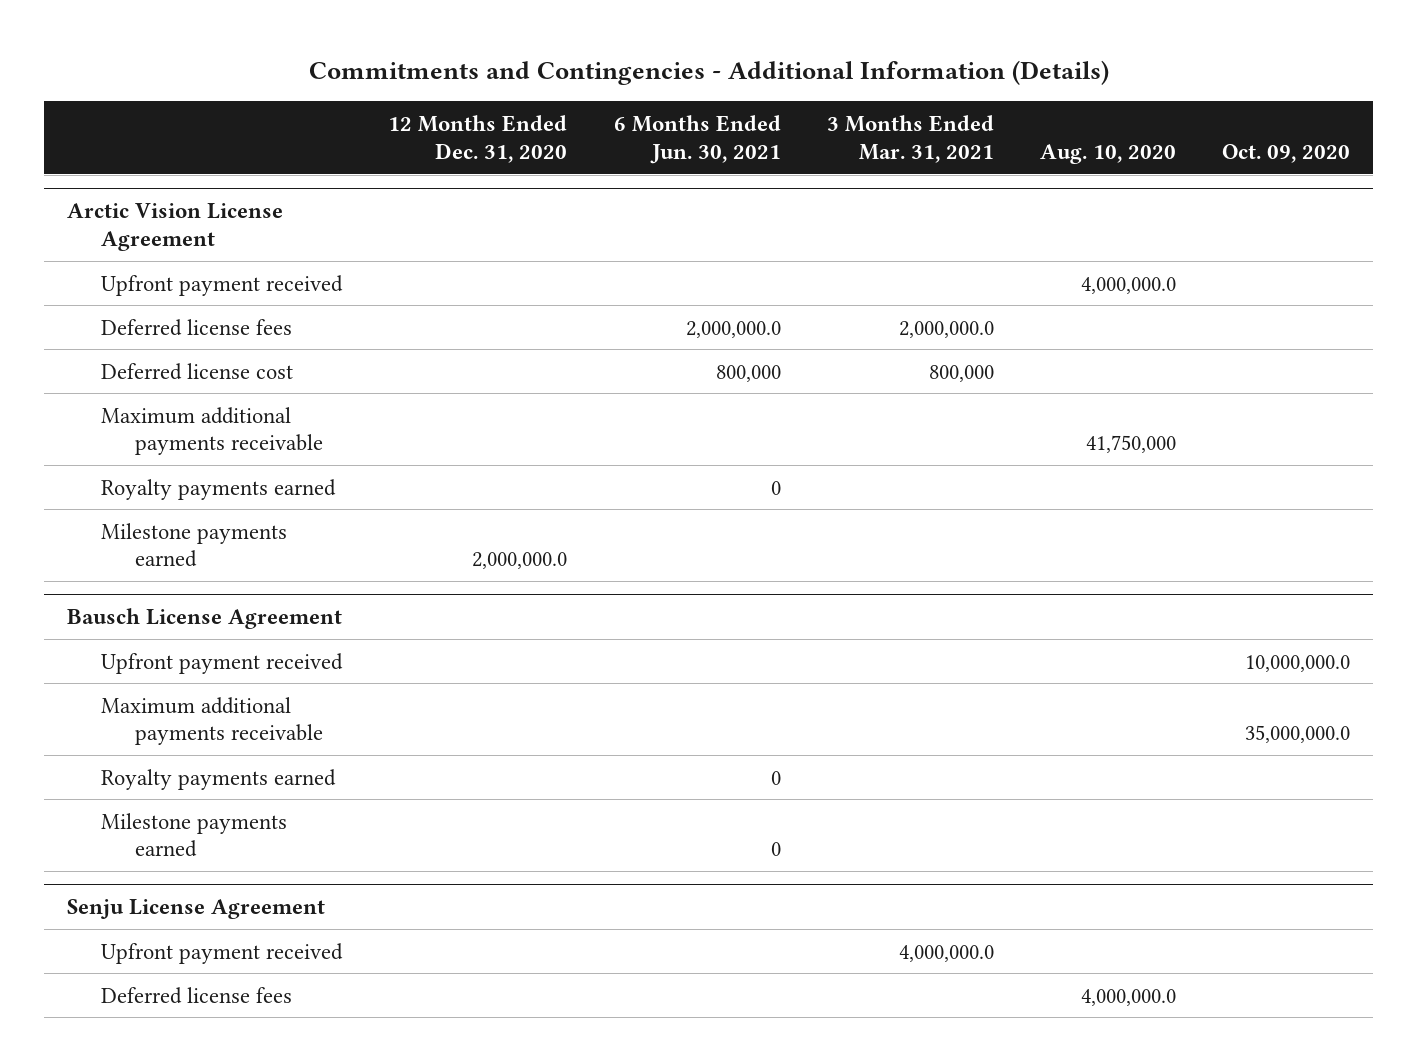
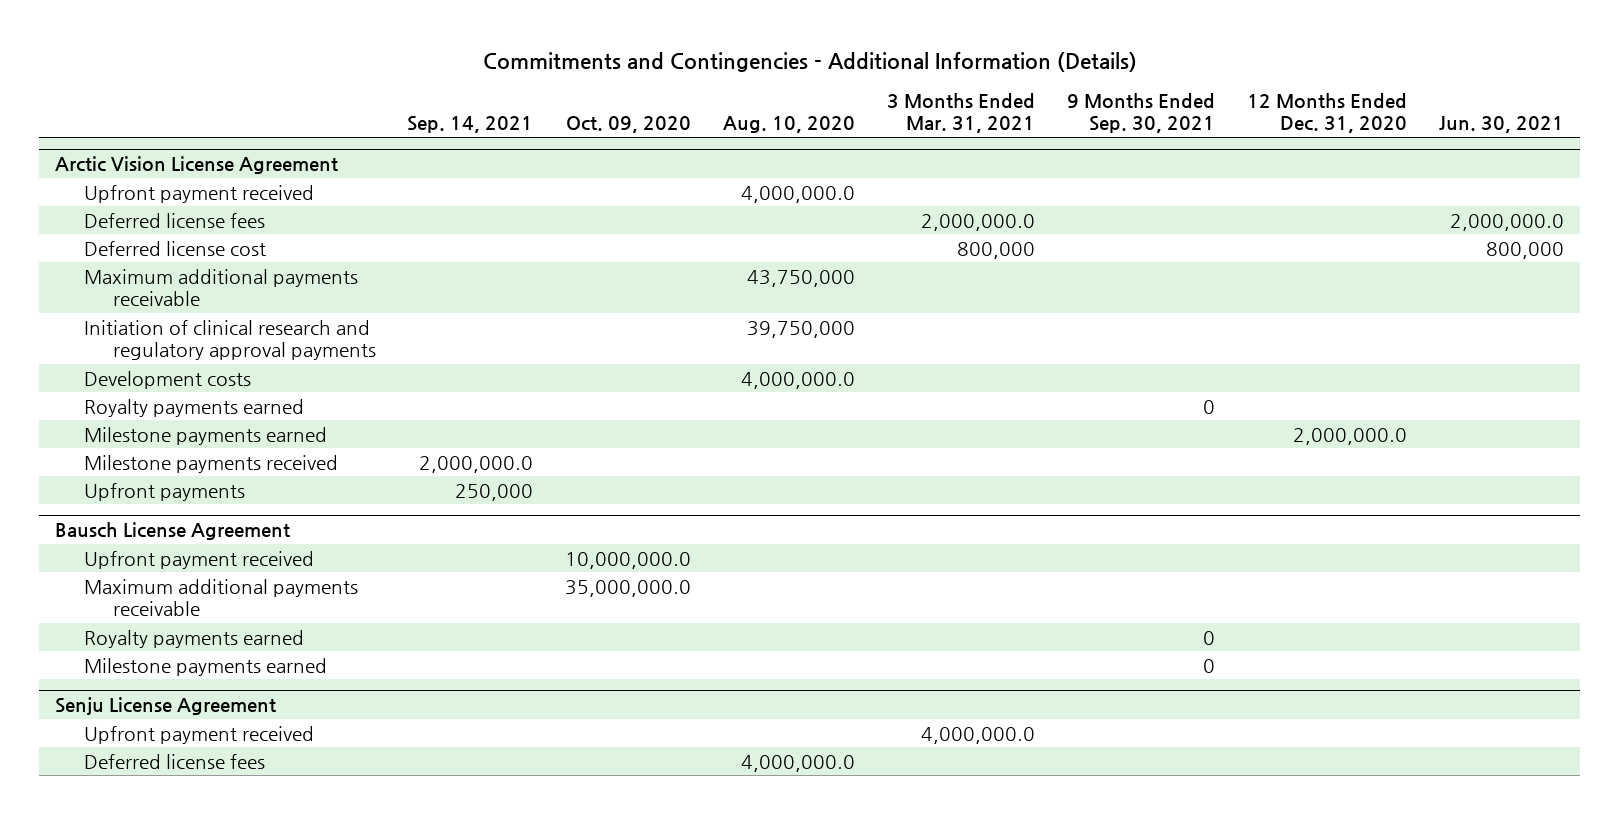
- | 12 Months Ended Dec. 31, 2020 | 6 Months Ended Jun. 30, 2021 | 3 Months Ended Mar. 31, 2021 | Aug. 10, 2020 | Oct. 09, 2020
+ | Sep. 14, 2021 | Oct. 09, 2020 | Aug. 10, 2020 | 3 Months Ended Mar. 31, 2021 | 9 Months Ended Sep. 30, 2021 | 12 Months Ended Dec. 31, 2020 | Jun. 30, 2021
@ Arctic Vision License Agreement
- Maximum additional payments receivable | | | | 41,750,000 |
+ Maximum additional payments receivable | | | 43,750,000 | | | |
+ Initiation of clinical research and regulatory approval payments | | | 39,750,000 | | | |
+ Development costs | | | 4,000,000.0 | | | |
+ Milestone payments received | 2,000,000.0 | | | | | |
+ Upfront payments | 250,000 | | | | | |

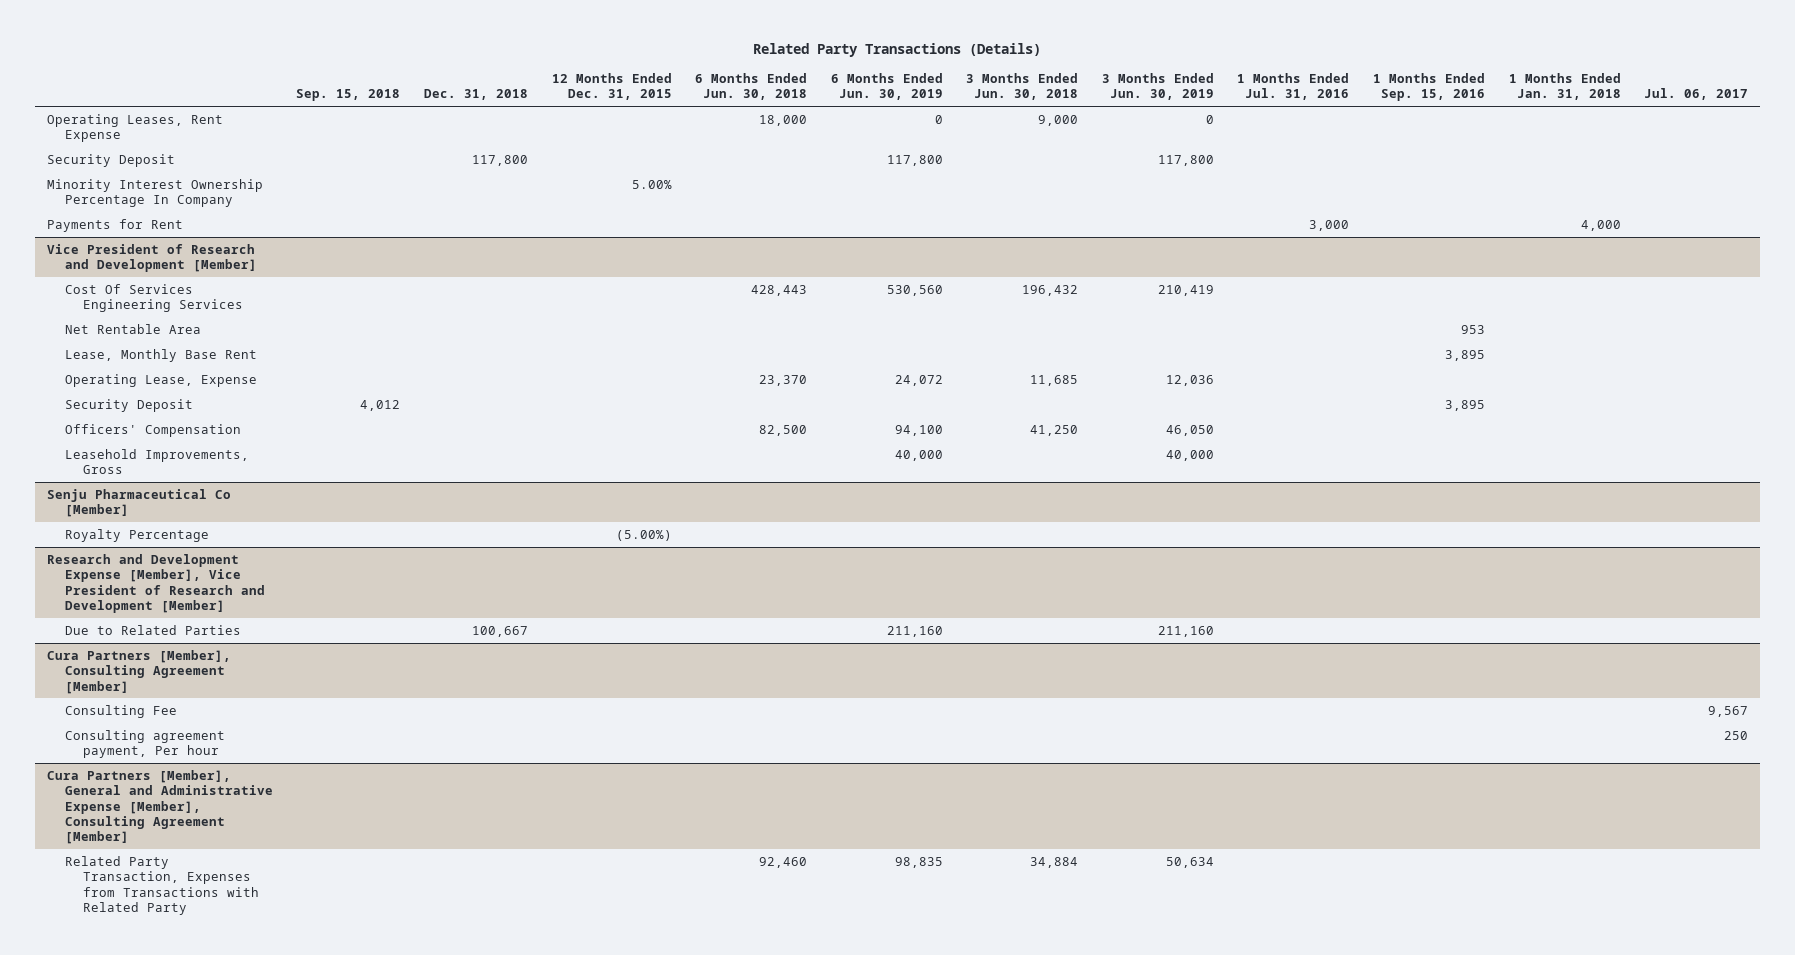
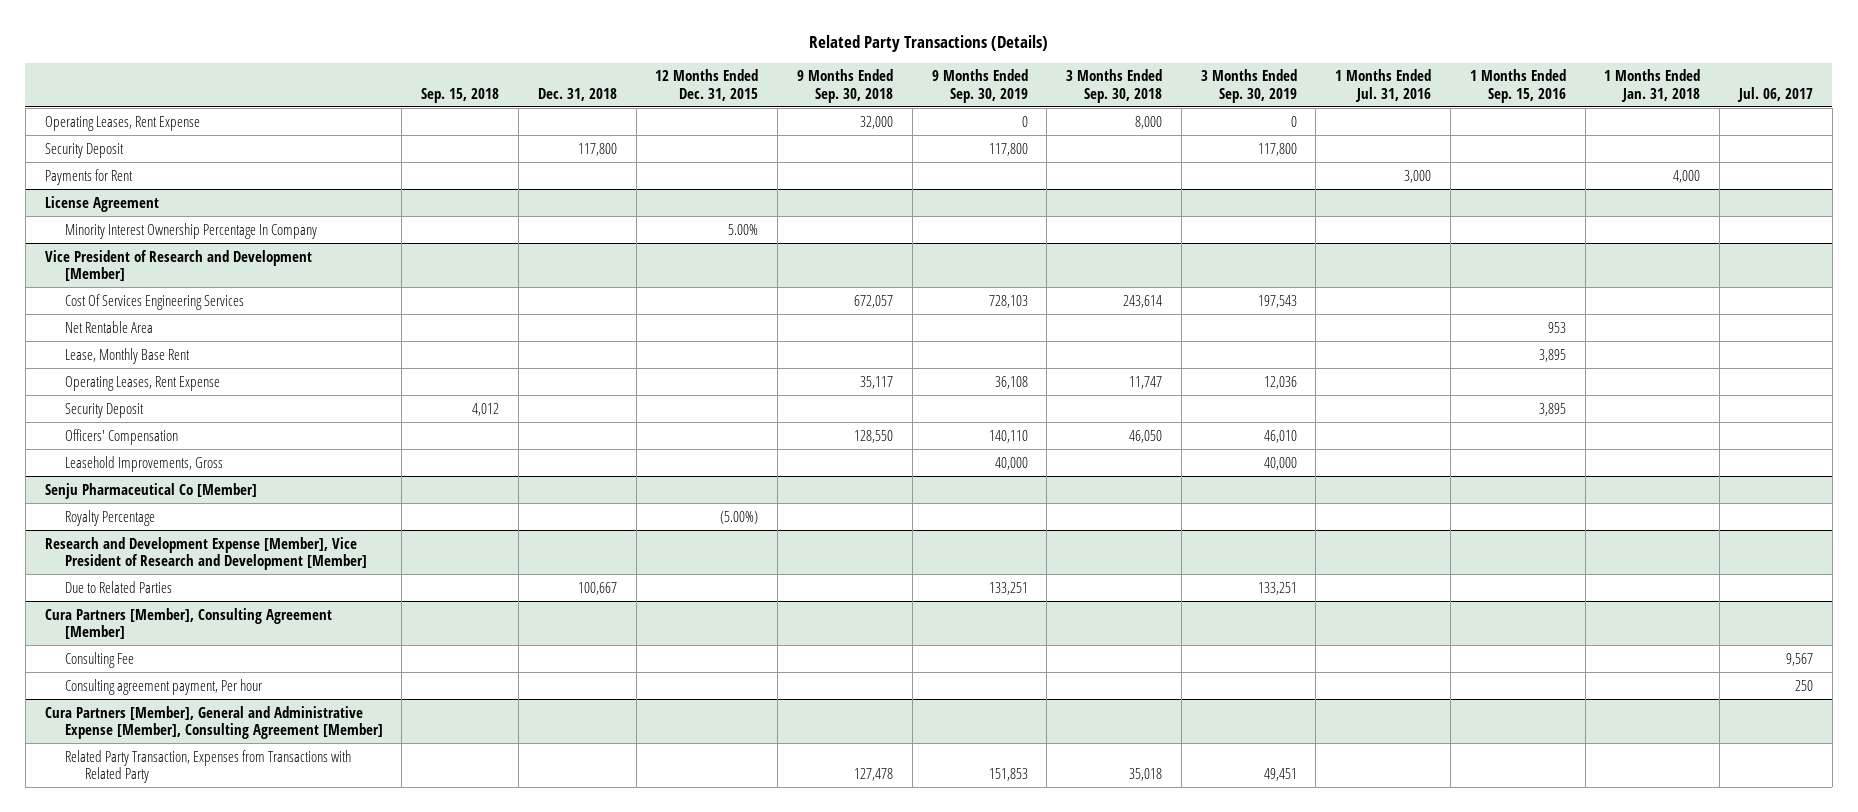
- | Sep. 15, 2018 | Dec. 31, 2018 | 12 Months Ended Dec. 31, 2015 | 6 Months Ended Jun. 30, 2018 | 6 Months Ended Jun. 30, 2019 | 3 Months Ended Jun. 30, 2018 | 3 Months Ended Jun. 30, 2019 | 1 Months Ended Jul. 31, 2016 | 1 Months Ended Sep. 15, 2016 | 1 Months Ended Jan. 31, 2018 | Jul. 06, 2017
+ | Sep. 15, 2018 | Dec. 31, 2018 | 12 Months Ended Dec. 31, 2015 | 9 Months Ended Sep. 30, 2018 | 9 Months Ended Sep. 30, 2019 | 3 Months Ended Sep. 30, 2018 | 3 Months Ended Sep. 30, 2019 | 1 Months Ended Jul. 31, 2016 | 1 Months Ended Sep. 15, 2016 | 1 Months Ended Jan. 31, 2018 | Jul. 06, 2017
- Minority Interest Ownership Percentage In Company | | | 5.00% | | | | | | | |
+ License Agreement
+ Minority Interest Ownership Percentage In Company | | | 5.00% | | | | | | | |
@ Vice President of Research and Development [Member]
- Operating Lease, Expense | | | | 23,370 | 24,072 | 11,685 | 12,036 | | | |
+ Operating Leases, Rent Expense | | | | 35,117 | 36,108 | 11,747 | 12,036 | | | |

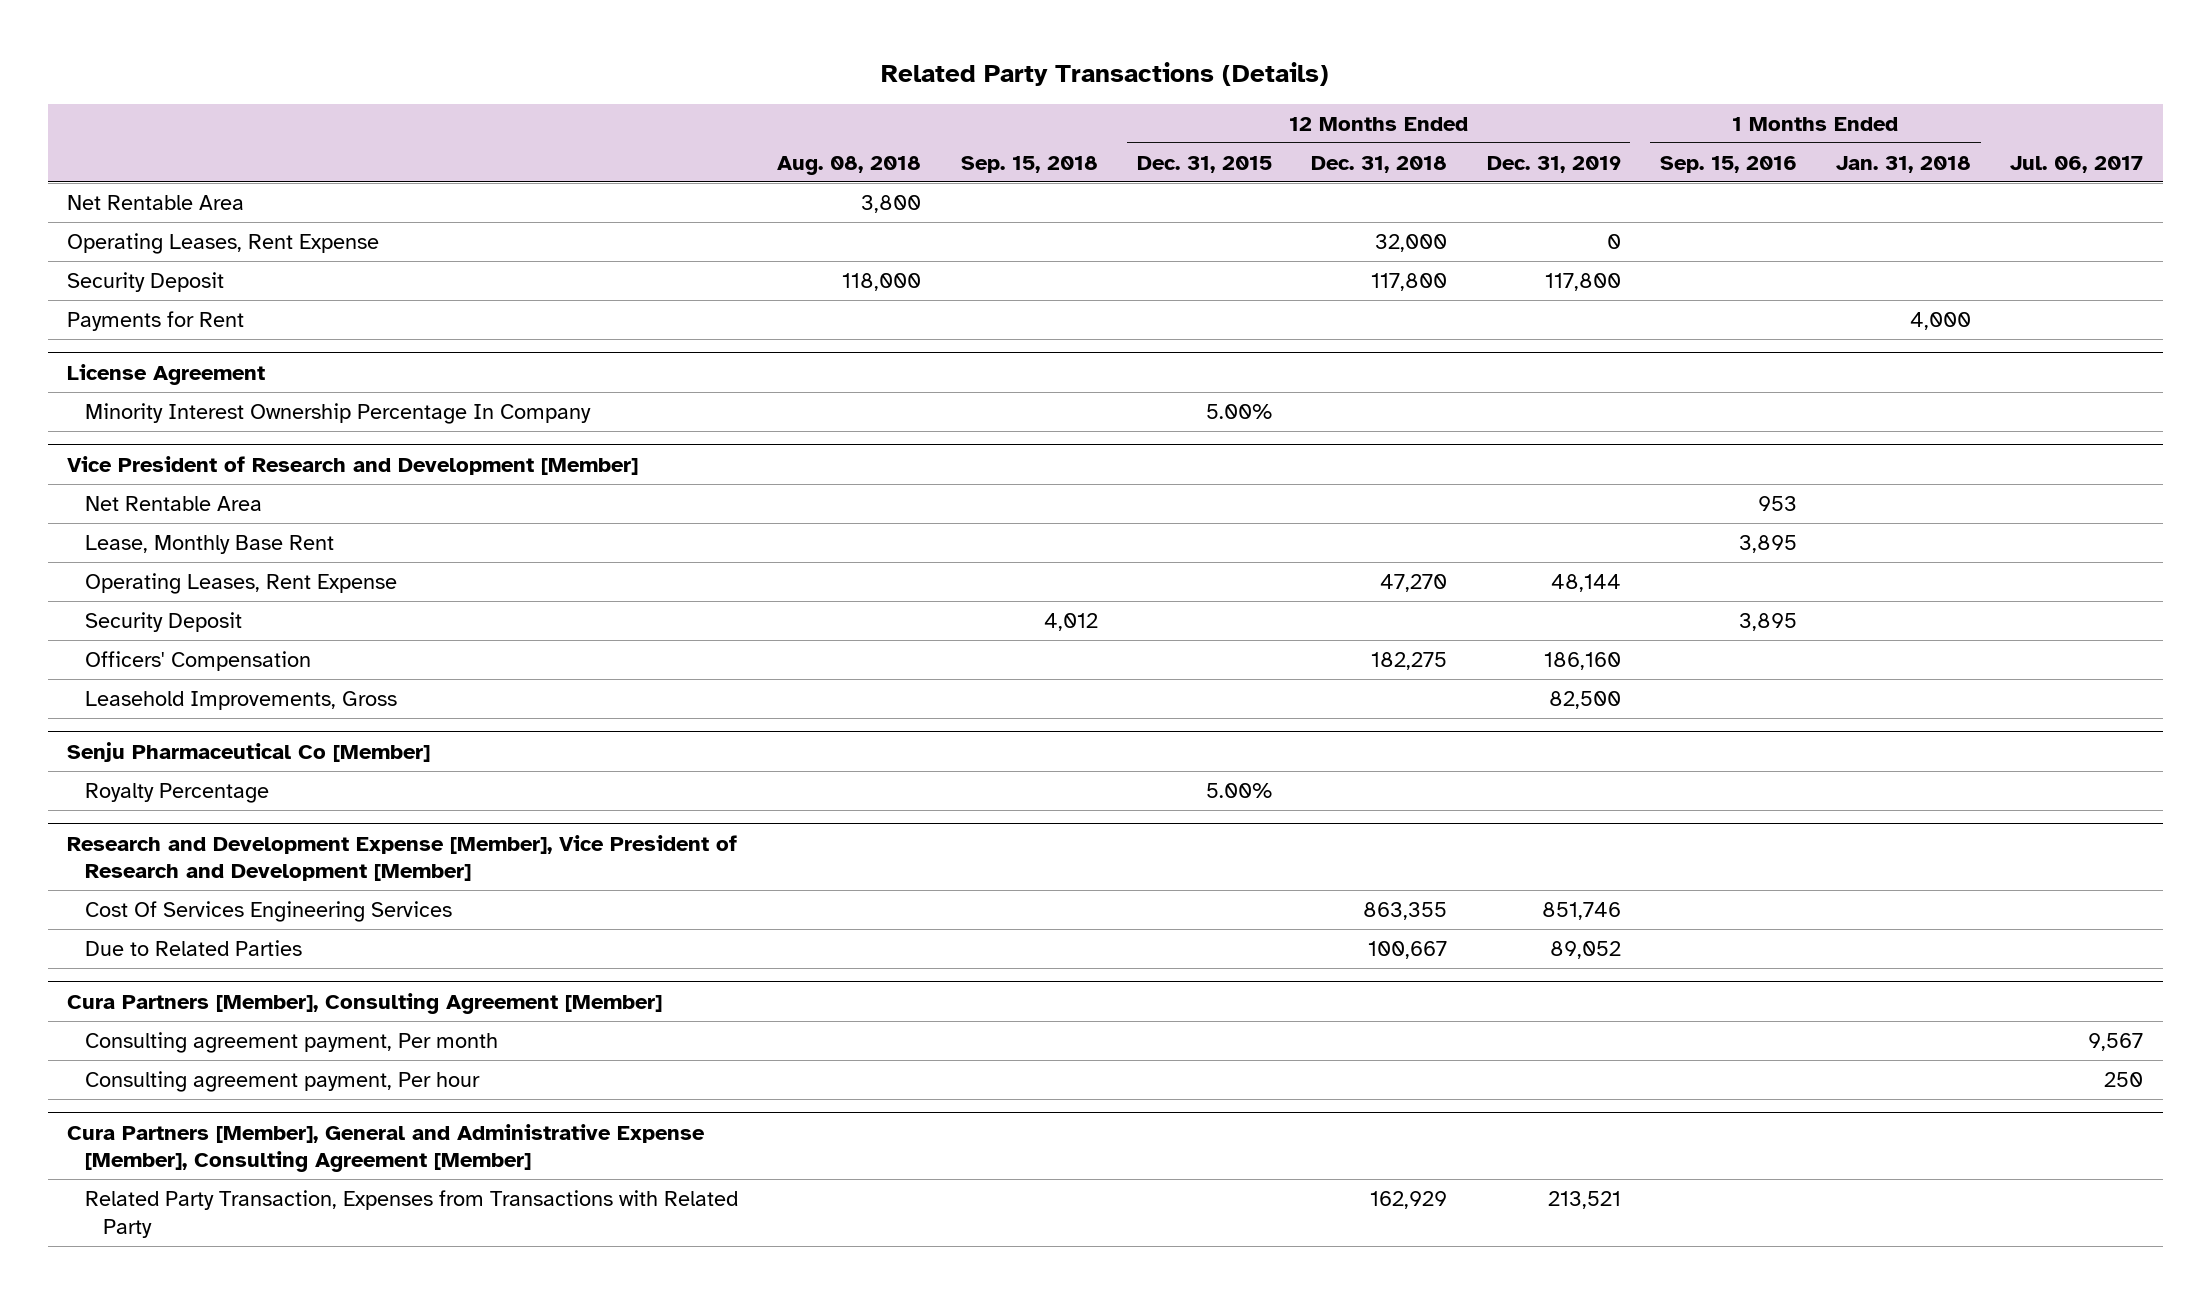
- | Sep. 15, 2018 | Dec. 31, 2018 | 12 Months Ended Dec. 31, 2015 | 9 Months Ended Sep. 30, 2018 | 9 Months Ended Sep. 30, 2019 | 3 Months Ended Sep. 30, 2018 | 3 Months Ended Sep. 30, 2019 | 1 Months Ended Jul. 31, 2016 | 1 Months Ended Sep. 15, 2016 | 1 Months Ended Jan. 31, 2018 | Jul. 06, 2017
+ | Aug. 08, 2018 | Sep. 15, 2018 | 12 Months Ended Dec. 31, 2015 | 12 Months Ended Dec. 31, 2018 | 12 Months Ended Dec. 31, 2019 | 1 Months Ended Sep. 15, 2016 | 1 Months Ended Jan. 31, 2018 | Jul. 06, 2017
+ Net Rentable Area | 3,800 | | | | | | |
@ Vice President of Research and Development [Member]
- Cost Of Services Engineering Services | | | | 672,057 | 728,103 | 243,614 | 197,543 | | | |
@ Senju Pharmaceutical Co [Member]
- Royalty Percentage | | | (5.00%) | | | | | | | |
+ Royalty Percentage | | | 5.00% | | | | |
@ Research and Development Expense [Member], Vice President of Research and Development [Member]
+ Cost Of Services Engineering Services | | | | 863,355 | 851,746 | | |
@ Cura Partners [Member], Consulting Agreement [Member]
- Consulting Fee | | | | | | | | | | | 9,567
+ Consulting agreement payment, Per month | | | | | | | | 9,567

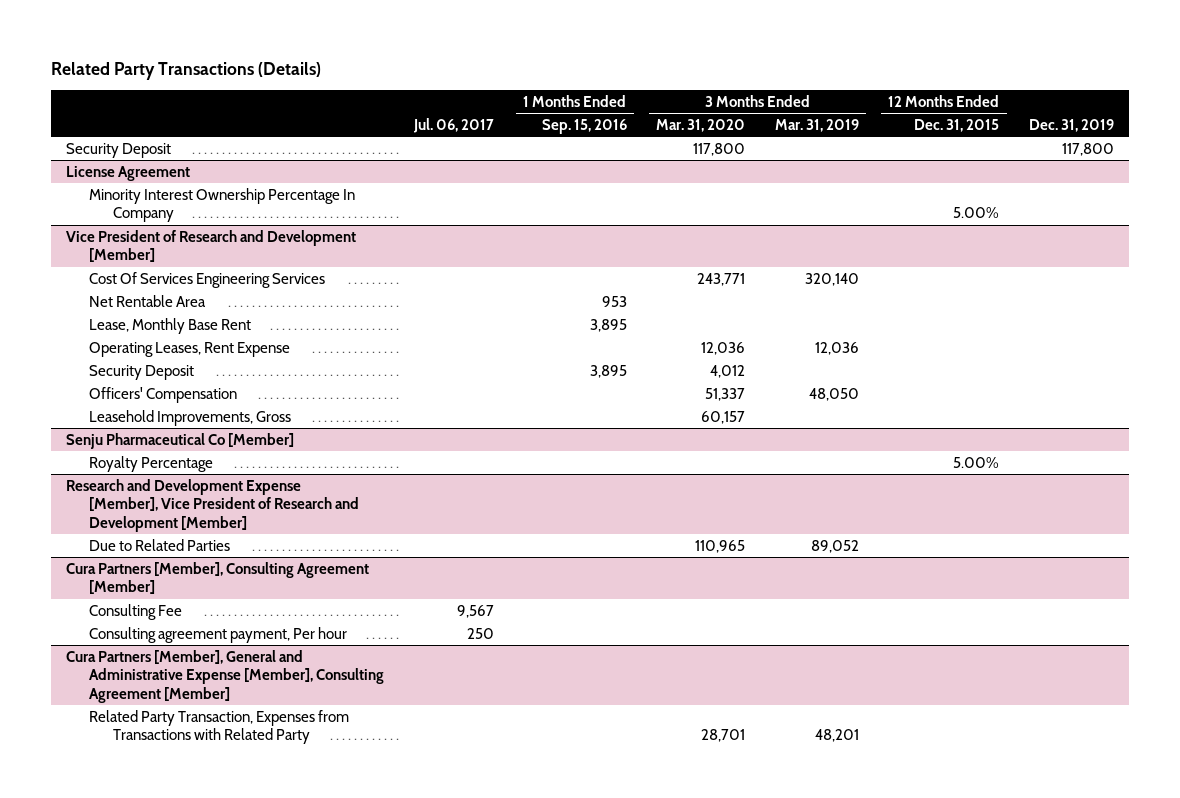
- | Aug. 08, 2018 | Sep. 15, 2018 | 12 Months Ended Dec. 31, 2015 | 12 Months Ended Dec. 31, 2018 | 12 Months Ended Dec. 31, 2019 | 1 Months Ended Sep. 15, 2016 | 1 Months Ended Jan. 31, 2018 | Jul. 06, 2017
+ | Jul. 06, 2017 | 1 Months Ended Sep. 15, 2016 | 3 Months Ended Mar. 31, 2020 | 3 Months Ended Mar. 31, 2019 | 12 Months Ended Dec. 31, 2015 | Dec. 31, 2019
- Net Rentable Area | 3,800 | | | | | | |
- Operating Leases, Rent Expense | | | | 32,000 | 0 | | |
- Payments for Rent | | | | | | | 4,000 |
@ Vice President of Research and Development [Member]
+ Cost Of Services Engineering Services | | | 243,771 | 320,140 | |
@ Research and Development Expense [Member], Vice President of Research and Development [Member]
- Cost Of Services Engineering Services | | | | 863,355 | 851,746 | | |
@ Cura Partners [Member], Consulting Agreement [Member]
- Consulting agreement payment, Per month | | | | | | | | 9,567
+ Consulting Fee | 9,567 | | | | |

